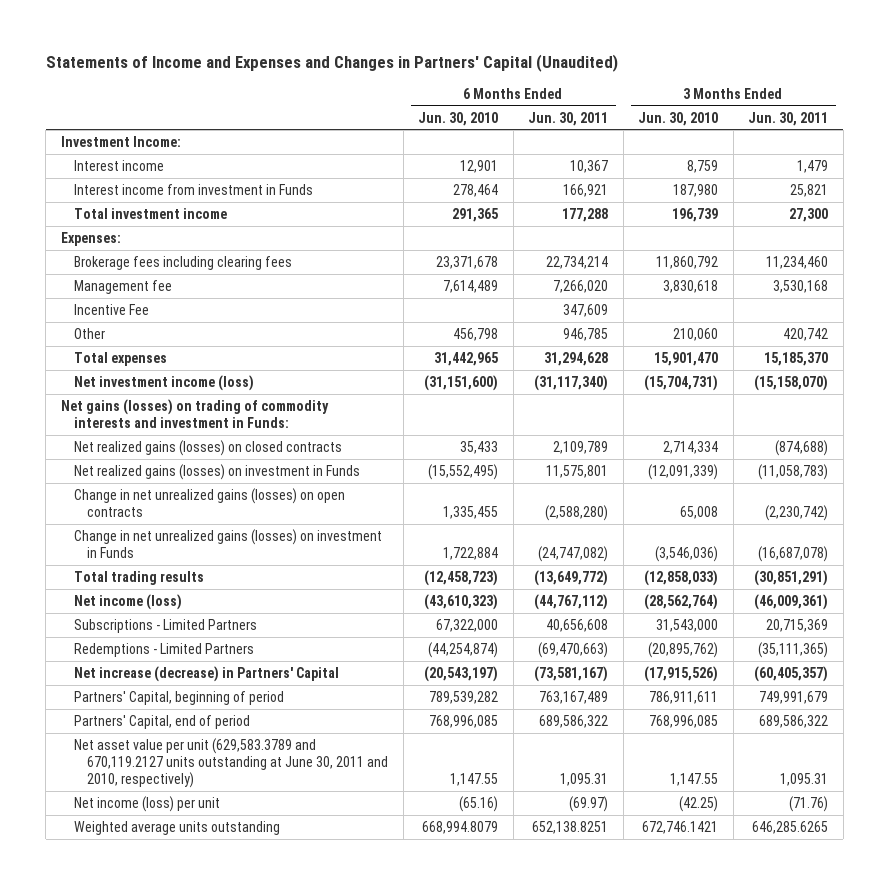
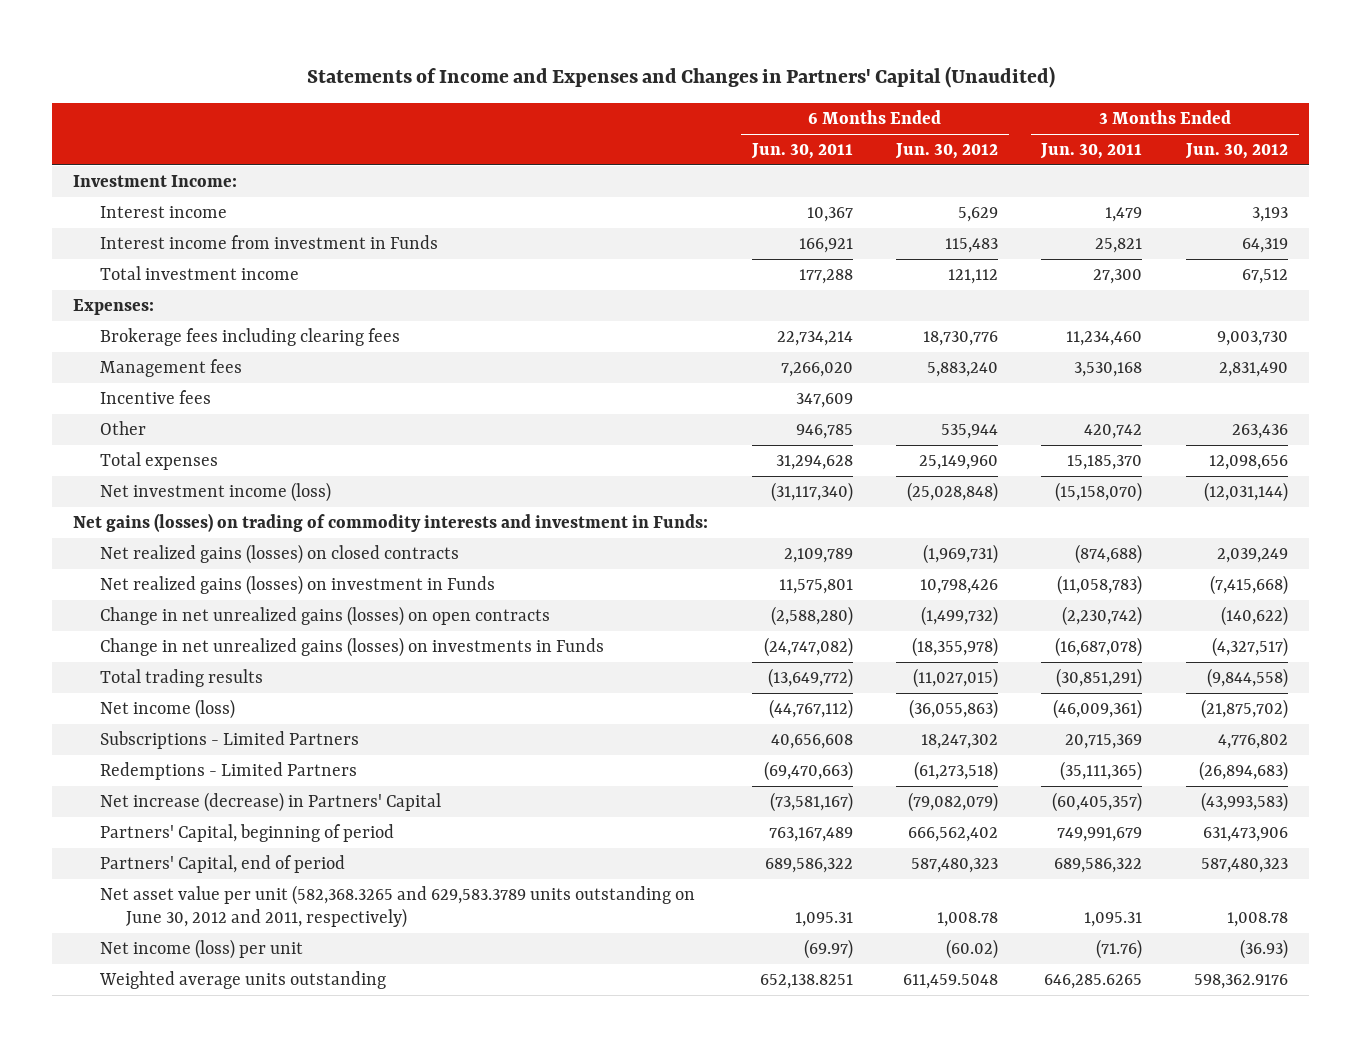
- | 6 Months Ended Jun. 30, 2010 | 6 Months Ended Jun. 30, 2011 | 3 Months Ended Jun. 30, 2010 | 3 Months Ended Jun. 30, 2011
+ | 6 Months Ended Jun. 30, 2011 | 6 Months Ended Jun. 30, 2012 | 3 Months Ended Jun. 30, 2011 | 3 Months Ended Jun. 30, 2012
- Management fee | 7,614,489 | 7,266,020 | 3,830,618 | 3,530,168
- Incentive Fee | | 347,609 | |
+ Management fees | 7,266,020 | 5,883,240 | 3,530,168 | 2,831,490
+ Incentive fees | 347,609 | | |
- Change in net unrealized gains (losses) on investment in Funds | 1,722,884 | (24,747,082) | (3,546,036) | (16,687,078)
+ Change in net unrealized gains (losses) on investments in Funds | (24,747,082) | (18,355,978) | (16,687,078) | (4,327,517)
- Net asset value per unit (629,583.3789 and 670,119.2127 units outstanding at June 30, 2011 and 2010, respectively) | 1,147.55 | 1,095.31 | 1,147.55 | 1,095.31
+ Net asset value per unit (582,368.3265 and 629,583.3789 units outstanding on June 30, 2012 and 2011, respectively) | 1,095.31 | 1,008.78 | 1,095.31 | 1,008.78

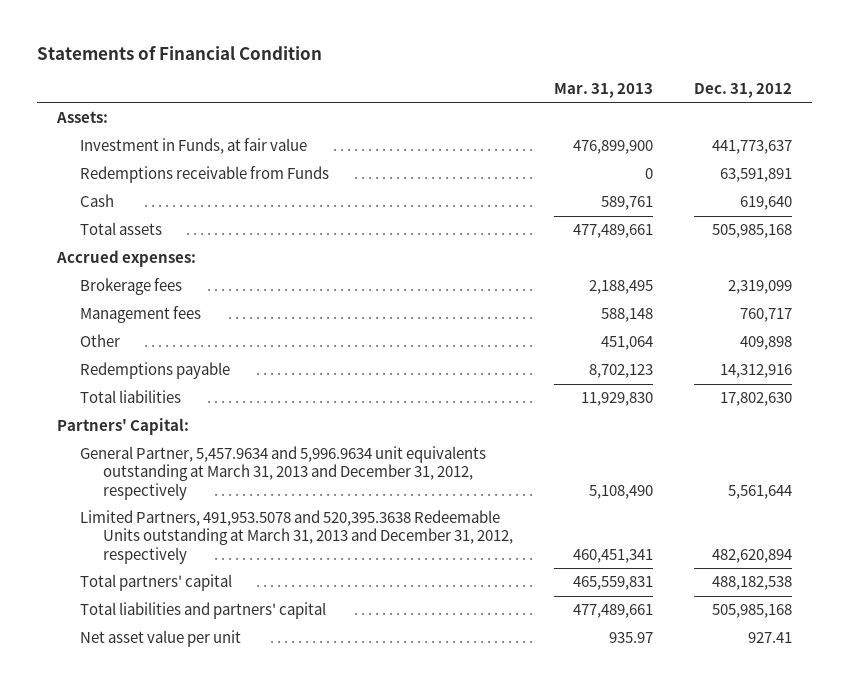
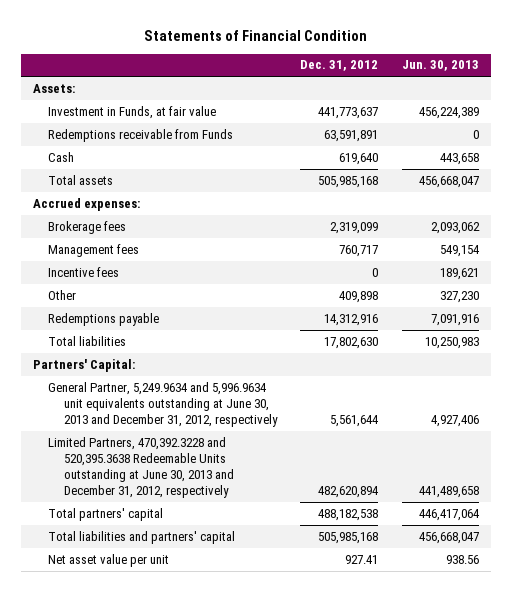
- | Mar. 31, 2013 | Dec. 31, 2012
+ | Dec. 31, 2012 | Jun. 30, 2013
+ Incentive fees | 0 | 189,621
- General Partner, 5,457.9634 and 5,996.9634 unit equivalents outstanding at March 31, 2013 and December 31, 2012, respectively | 5,108,490 | 5,561,644
- Limited Partners, 491,953.5078 and 520,395.3638 Redeemable Units outstanding at March 31, 2013 and December 31, 2012, respectively | 460,451,341 | 482,620,894
+ General Partner, 5,249.9634 and 5,996.9634 unit equivalents outstanding at June 30, 2013 and December 31, 2012, respectively | 5,561,644 | 4,927,406
+ Limited Partners, 470,392.3228 and 520,395.3638 Redeemable Units outstanding at June 30, 2013 and December 31, 2012, respectively | 482,620,894 | 441,489,658

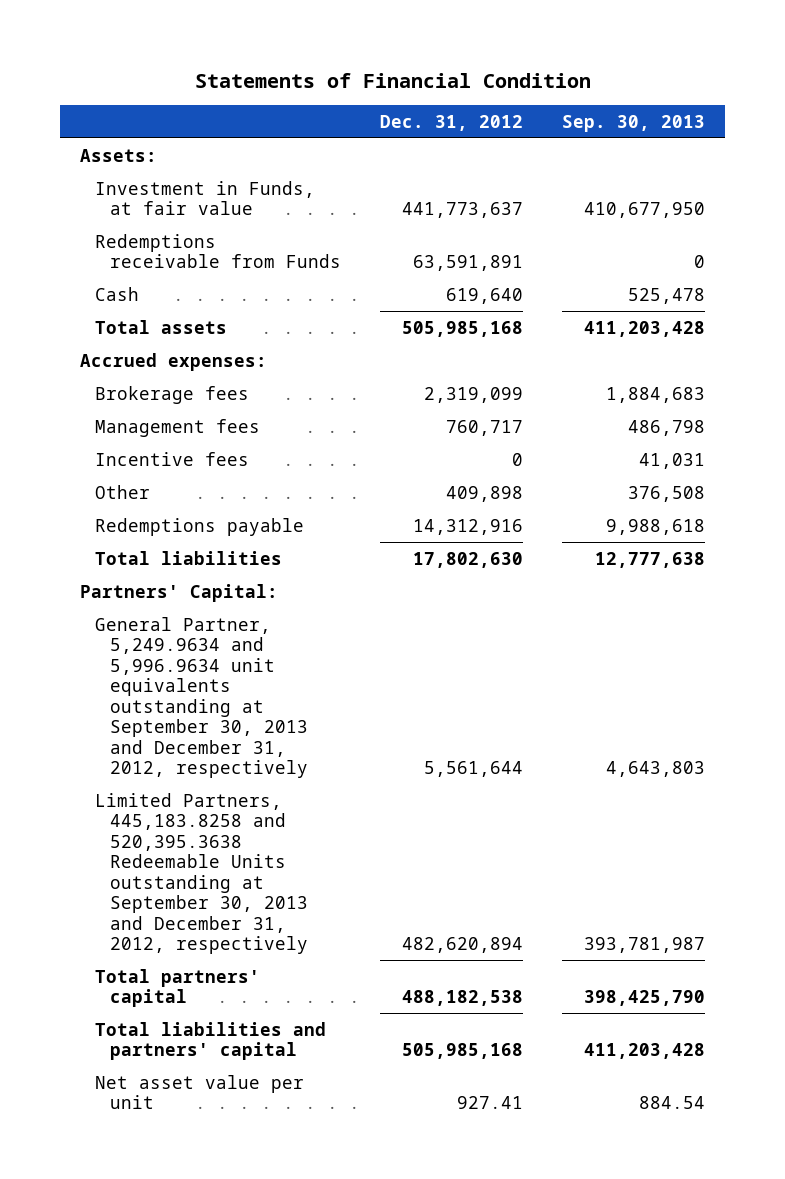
- | Dec. 31, 2012 | Jun. 30, 2013
+ | Dec. 31, 2012 | Sep. 30, 2013
- General Partner, 5,249.9634 and 5,996.9634 unit equivalents outstanding at June 30, 2013 and December 31, 2012, respectively | 5,561,644 | 4,927,406
- Limited Partners, 470,392.3228 and 520,395.3638 Redeemable Units outstanding at June 30, 2013 and December 31, 2012, respectively | 482,620,894 | 441,489,658
+ General Partner, 5,249.9634 and 5,996.9634 unit equivalents outstanding at September 30, 2013 and December 31, 2012, respectively | 5,561,644 | 4,643,803
+ Limited Partners, 445,183.8258 and 520,395.3638 Redeemable Units outstanding at September 30, 2013 and December 31, 2012, respectively | 482,620,894 | 393,781,987

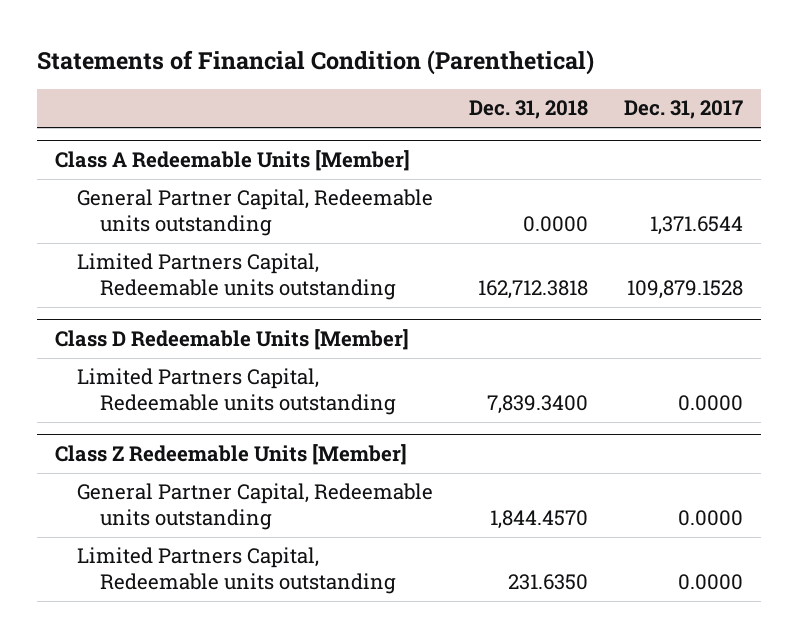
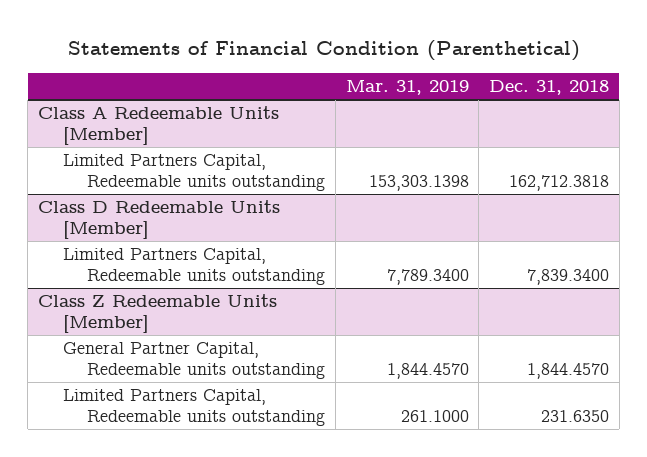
- | Dec. 31, 2018 | Dec. 31, 2017
+ | Mar. 31, 2019 | Dec. 31, 2018
@ Class A Redeemable Units [Member]
- General Partner Capital, Redeemable units outstanding | 0.0000 | 1,371.6544

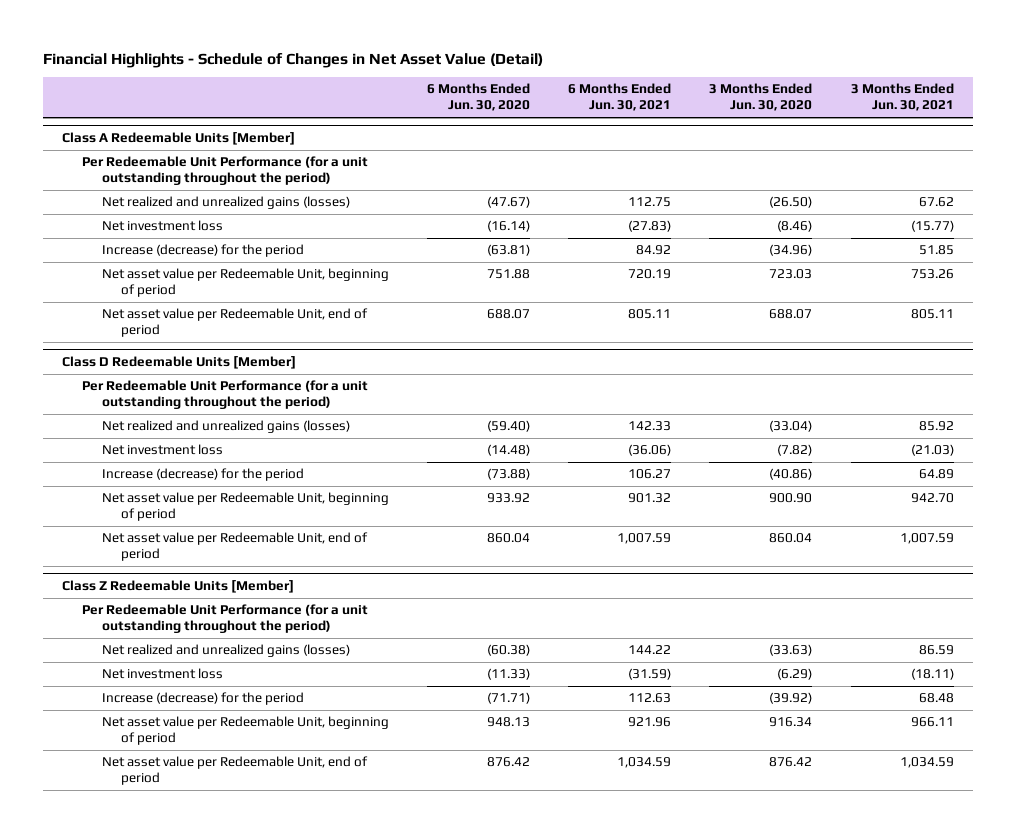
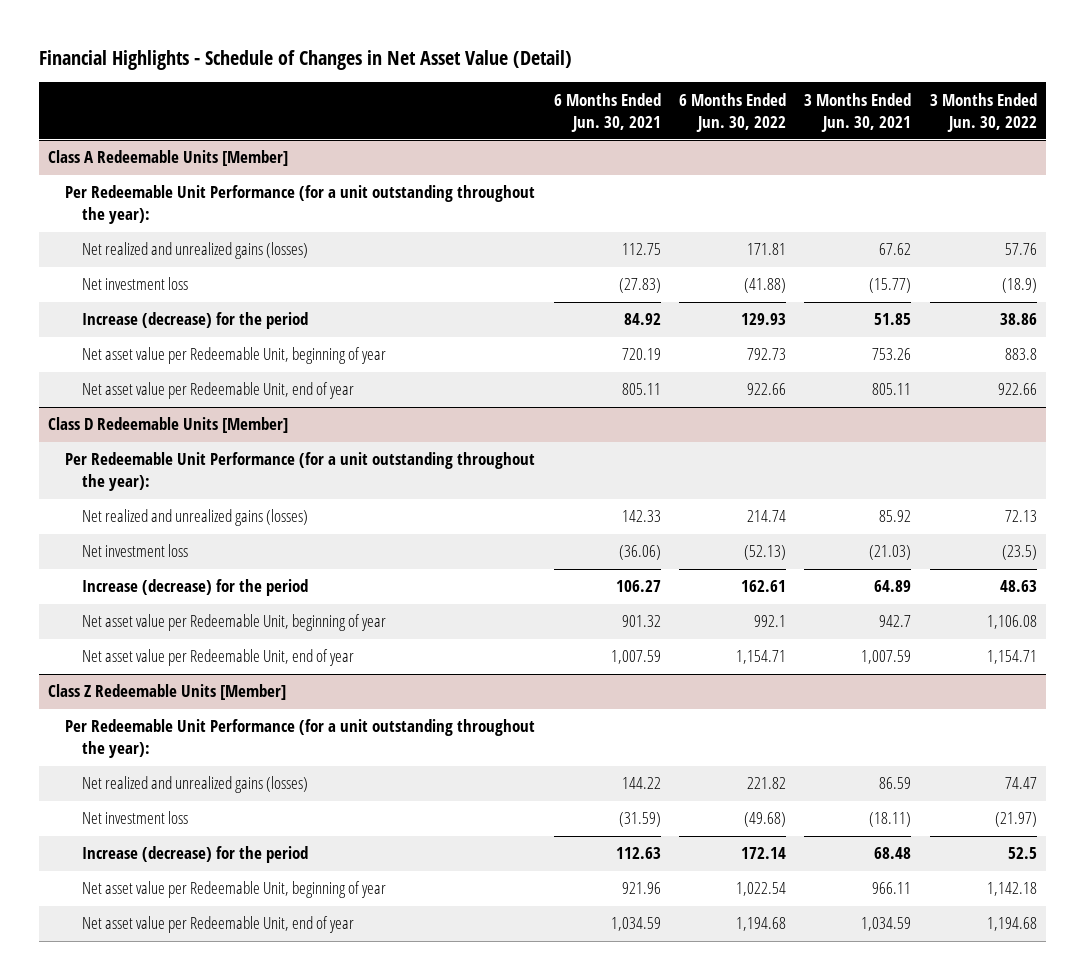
- | 6 Months Ended Jun. 30, 2020 | 6 Months Ended Jun. 30, 2021 | 3 Months Ended Jun. 30, 2020 | 3 Months Ended Jun. 30, 2021
+ | 6 Months Ended Jun. 30, 2021 | 6 Months Ended Jun. 30, 2022 | 3 Months Ended Jun. 30, 2021 | 3 Months Ended Jun. 30, 2022
@ Class A Redeemable Units [Member]
- Per Redeemable Unit Performance (for a unit outstanding throughout the period)
+ Per Redeemable Unit Performance (for a unit outstanding throughout the year):
- Net asset value per Redeemable Unit, beginning of period | 751.88 | 720.19 | 723.03 | 753.26
- Net asset value per Redeemable Unit, end of period | 688.07 | 805.11 | 688.07 | 805.11
+ Net asset value per Redeemable Unit, beginning of year | 720.19 | 792.73 | 753.26 | 883.8
+ Net asset value per Redeemable Unit, end of year | 805.11 | 922.66 | 805.11 | 922.66
@ Class D Redeemable Units [Member]
- Per Redeemable Unit Performance (for a unit outstanding throughout the period)
+ Per Redeemable Unit Performance (for a unit outstanding throughout the year):
- Net asset value per Redeemable Unit, beginning of period | 933.92 | 901.32 | 900.90 | 942.70
- Net asset value per Redeemable Unit, end of period | 860.04 | 1,007.59 | 860.04 | 1,007.59
+ Net asset value per Redeemable Unit, beginning of year | 901.32 | 992.1 | 942.7 | 1,106.08
+ Net asset value per Redeemable Unit, end of year | 1,007.59 | 1,154.71 | 1,007.59 | 1,154.71
@ Class Z Redeemable Units [Member]
- Per Redeemable Unit Performance (for a unit outstanding throughout the period)
+ Per Redeemable Unit Performance (for a unit outstanding throughout the year):
- Net asset value per Redeemable Unit, beginning of period | 948.13 | 921.96 | 916.34 | 966.11
- Net asset value per Redeemable Unit, end of period | 876.42 | 1,034.59 | 876.42 | 1,034.59
+ Net asset value per Redeemable Unit, beginning of year | 921.96 | 1,022.54 | 966.11 | 1,142.18
+ Net asset value per Redeemable Unit, end of year | 1,034.59 | 1,194.68 | 1,034.59 | 1,194.68

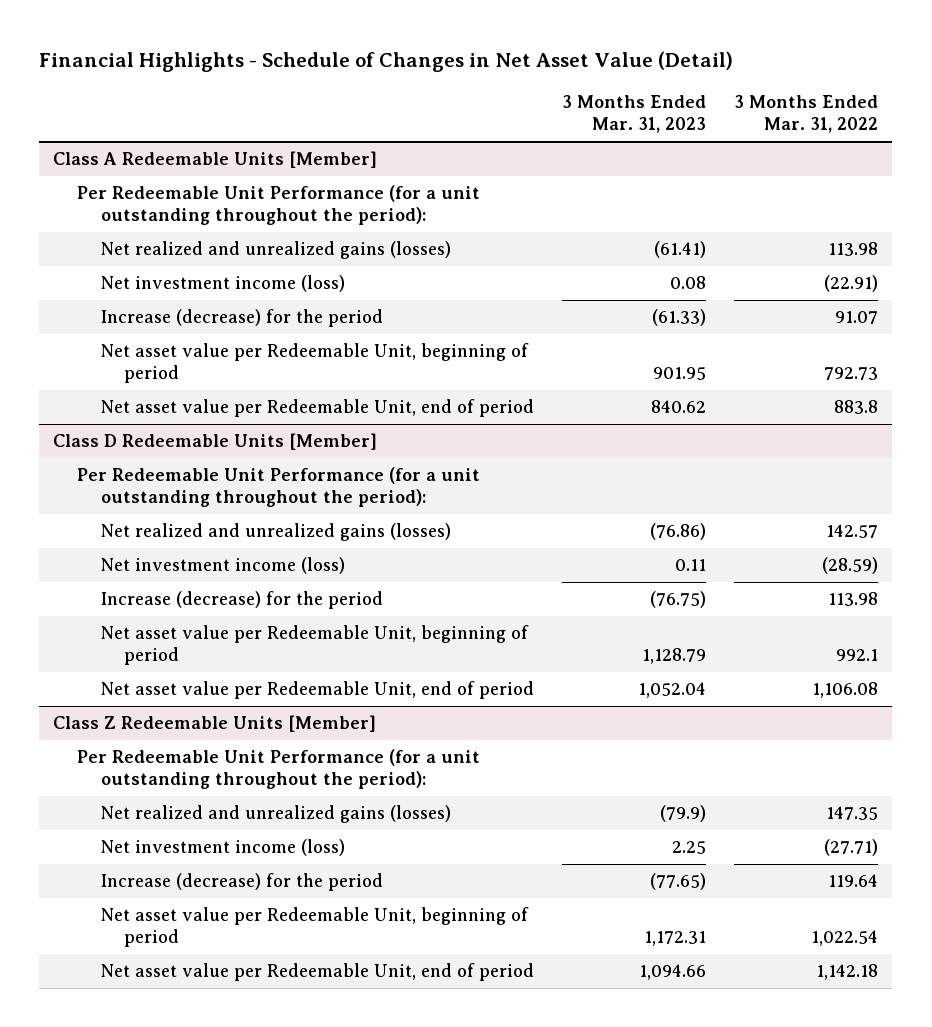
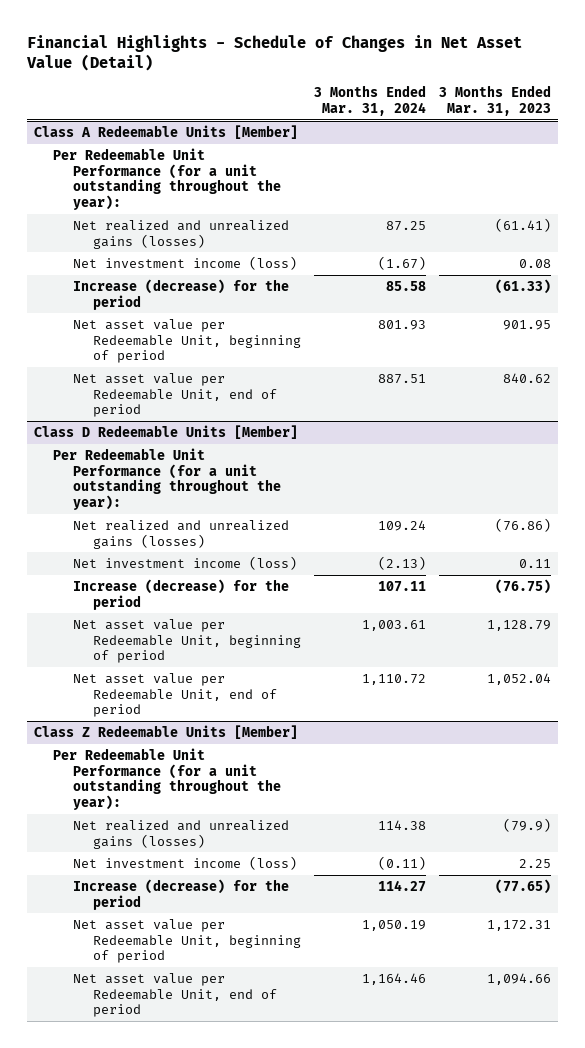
- | 3 Months Ended Mar. 31, 2023 | 3 Months Ended Mar. 31, 2022
+ | 3 Months Ended Mar. 31, 2024 | 3 Months Ended Mar. 31, 2023
@ Class A Redeemable Units [Member]
- Per Redeemable Unit Performance (for a unit outstanding throughout the period):
+ Per Redeemable Unit Performance (for a unit outstanding throughout the year):
@ Class D Redeemable Units [Member]
- Per Redeemable Unit Performance (for a unit outstanding throughout the period):
+ Per Redeemable Unit Performance (for a unit outstanding throughout the year):
@ Class Z Redeemable Units [Member]
- Per Redeemable Unit Performance (for a unit outstanding throughout the period):
+ Per Redeemable Unit Performance (for a unit outstanding throughout the year):

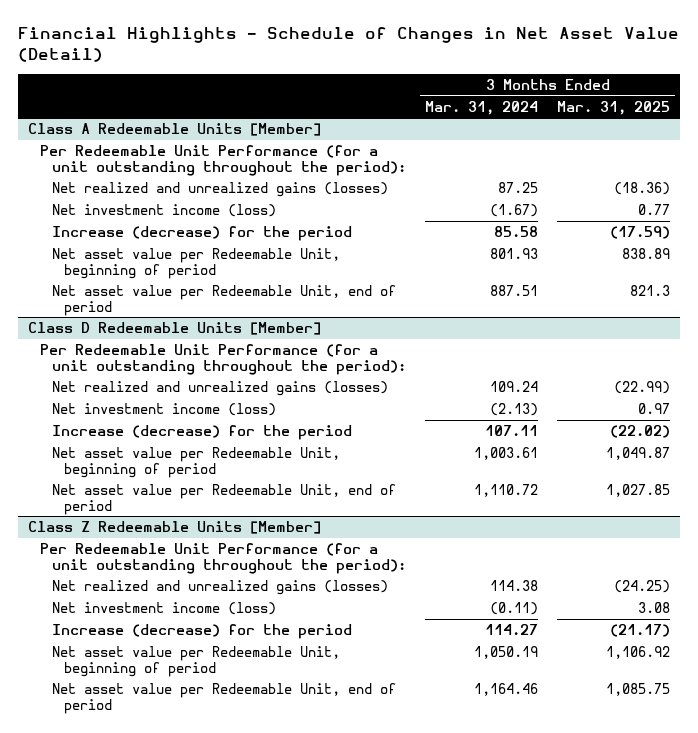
- | 3 Months Ended Mar. 31, 2024 | 3 Months Ended Mar. 31, 2023
+ | 3 Months Ended Mar. 31, 2024 | 3 Months Ended Mar. 31, 2025
@ Class A Redeemable Units [Member]
- Per Redeemable Unit Performance (for a unit outstanding throughout the year):
+ Per Redeemable Unit Performance (for a unit outstanding throughout the period):
@ Class D Redeemable Units [Member]
- Per Redeemable Unit Performance (for a unit outstanding throughout the year):
+ Per Redeemable Unit Performance (for a unit outstanding throughout the period):
@ Class Z Redeemable Units [Member]
- Per Redeemable Unit Performance (for a unit outstanding throughout the year):
+ Per Redeemable Unit Performance (for a unit outstanding throughout the period):

